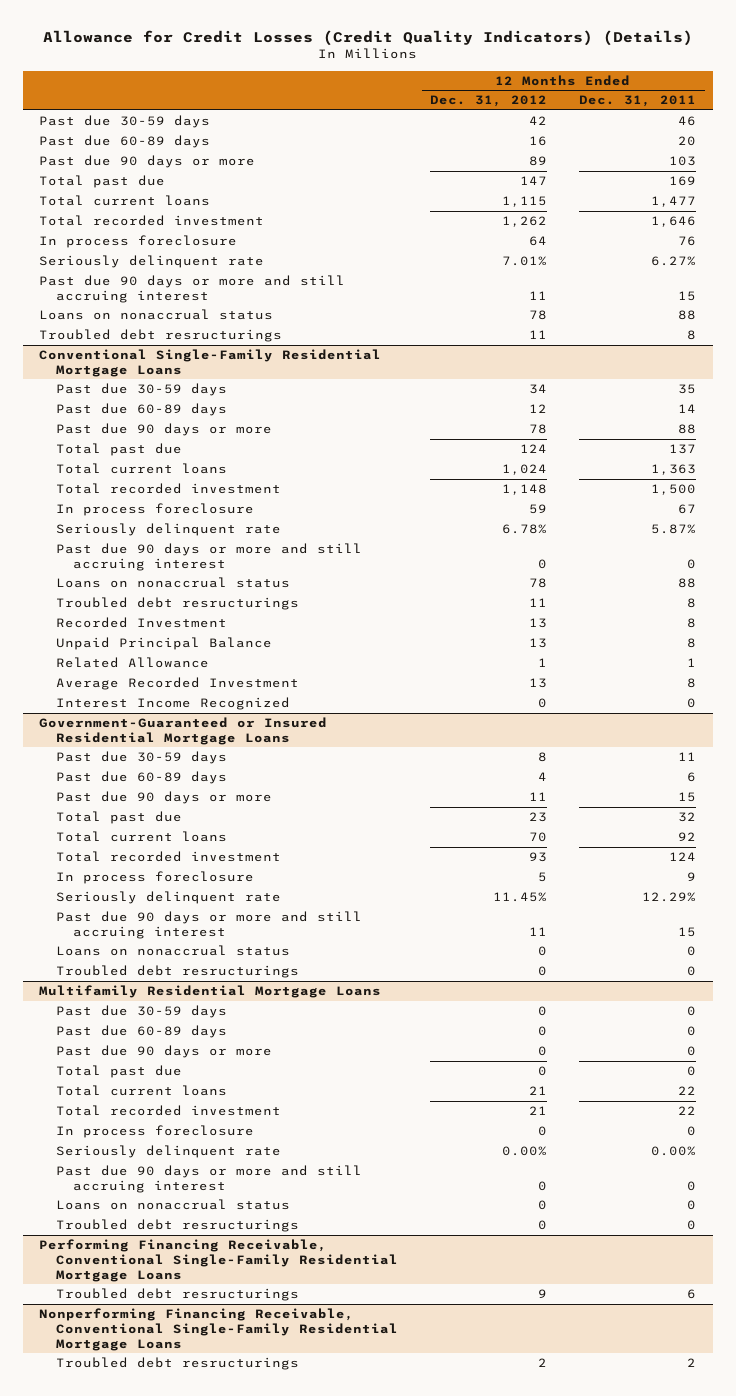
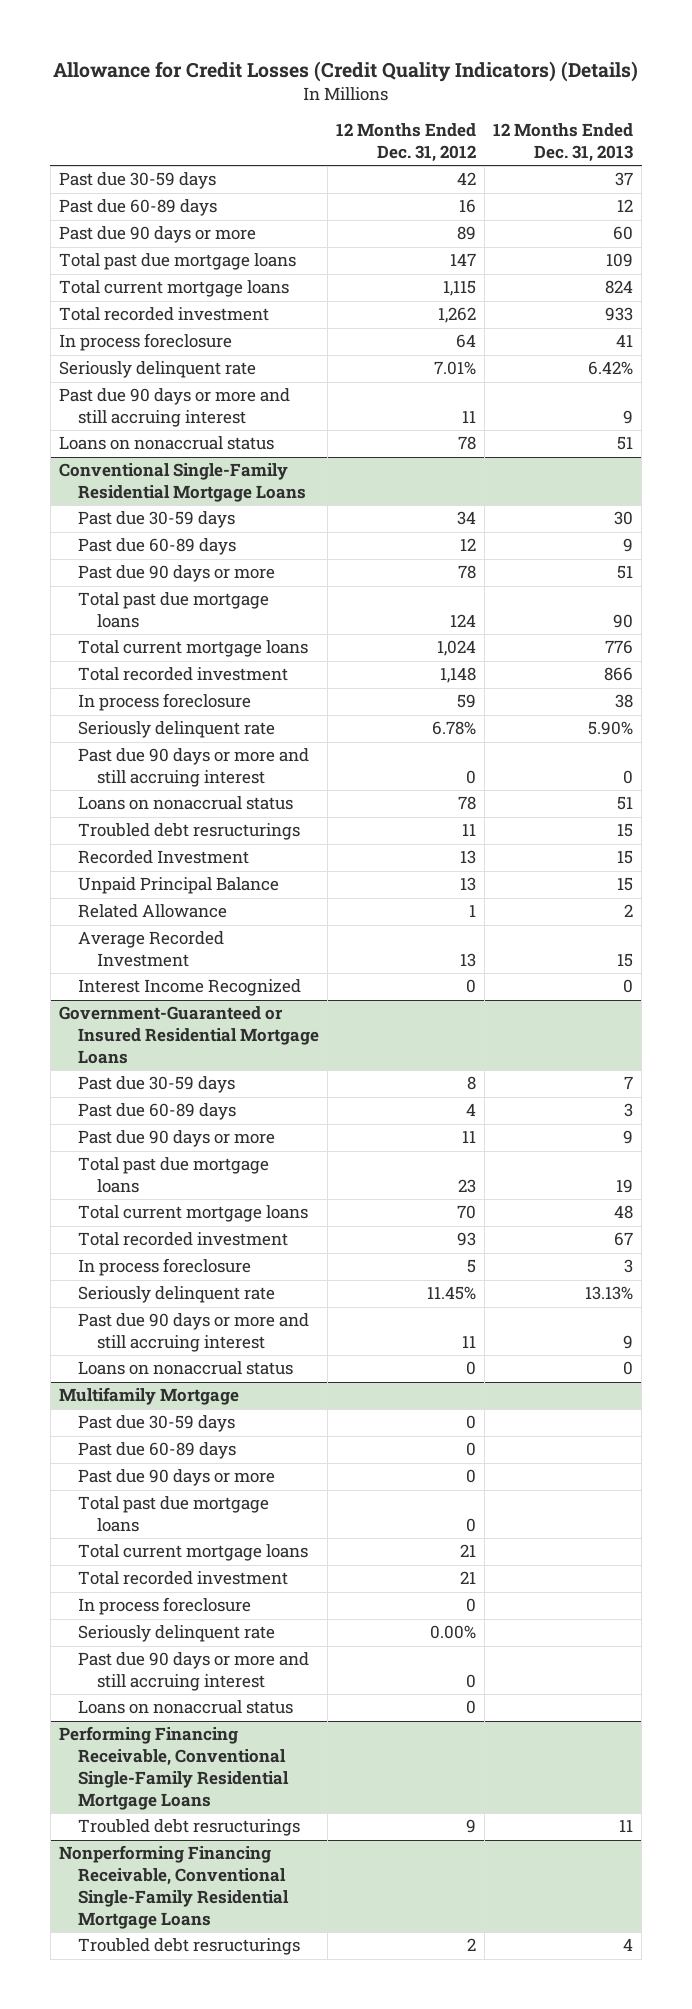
- | 12 Months Ended Dec. 31, 2012 | 12 Months Ended Dec. 31, 2011
+ | 12 Months Ended Dec. 31, 2012 | 12 Months Ended Dec. 31, 2013
- Total past due | 147 | 169
- Total current loans | 1,115 | 1,477
+ Total past due mortgage loans | 147 | 109
+ Total current mortgage loans | 1,115 | 824
- Troubled debt resructurings | 11 | 8
@ Conventional Single-Family Residential Mortgage Loans
- Total past due | 124 | 137
- Total current loans | 1,024 | 1,363
+ Total past due mortgage loans | 124 | 90
+ Total current mortgage loans | 1,024 | 776
@ Government-Guaranteed or Insured Residential Mortgage Loans
- Total past due | 23 | 32
- Total current loans | 70 | 92
+ Total past due mortgage loans | 23 | 19
+ Total current mortgage loans | 70 | 48
- Troubled debt resructurings | 0 | 0
- Multifamily Residential Mortgage Loans
+ Multifamily Mortgage
- Total past due | 0 | 0
- Total current loans | 21 | 22
+ Total past due mortgage loans | 0 |
+ Total current mortgage loans | 21 |
- Troubled debt resructurings | 0 | 0

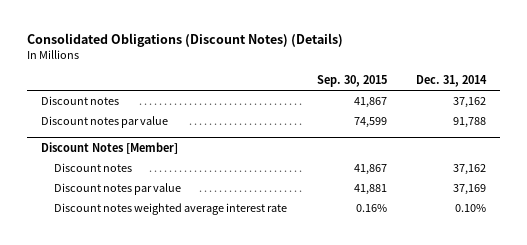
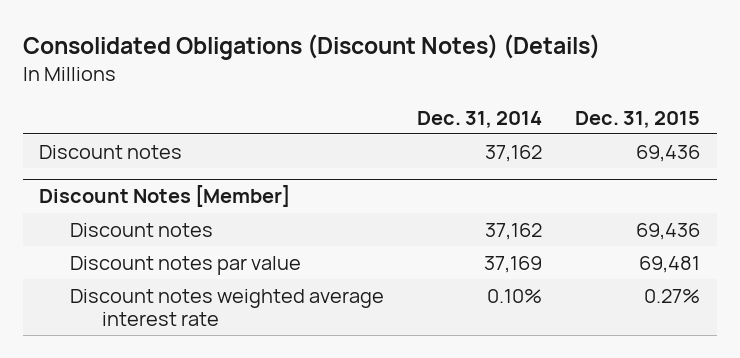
- | Sep. 30, 2015 | Dec. 31, 2014
+ | Dec. 31, 2014 | Dec. 31, 2015
- Discount notes par value | 74,599 | 91,788

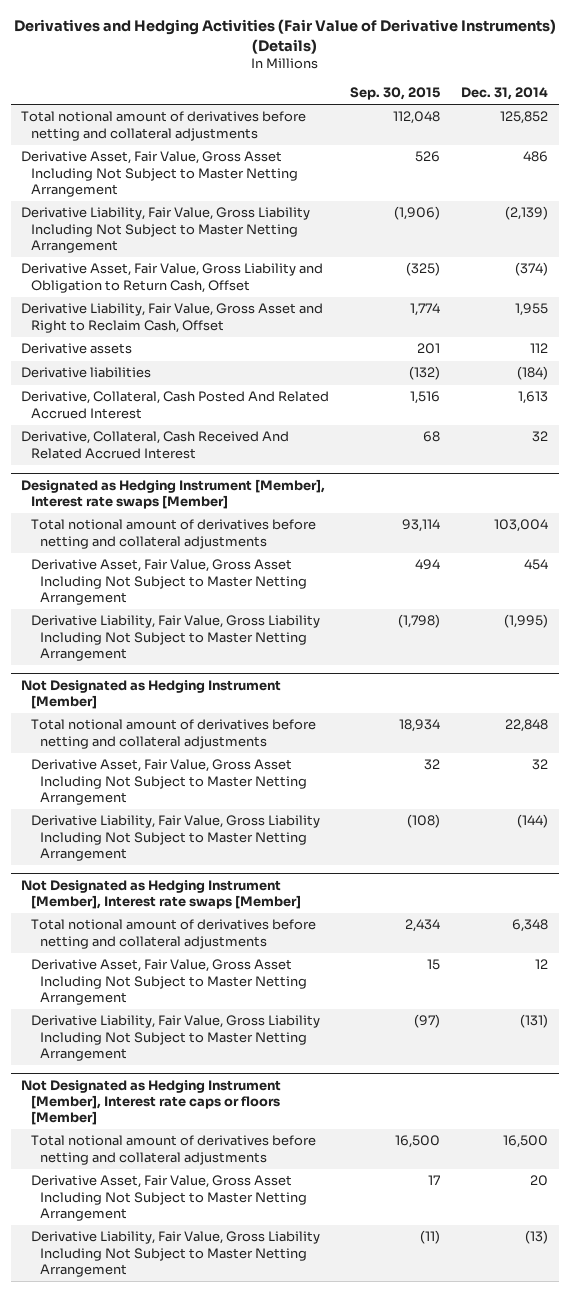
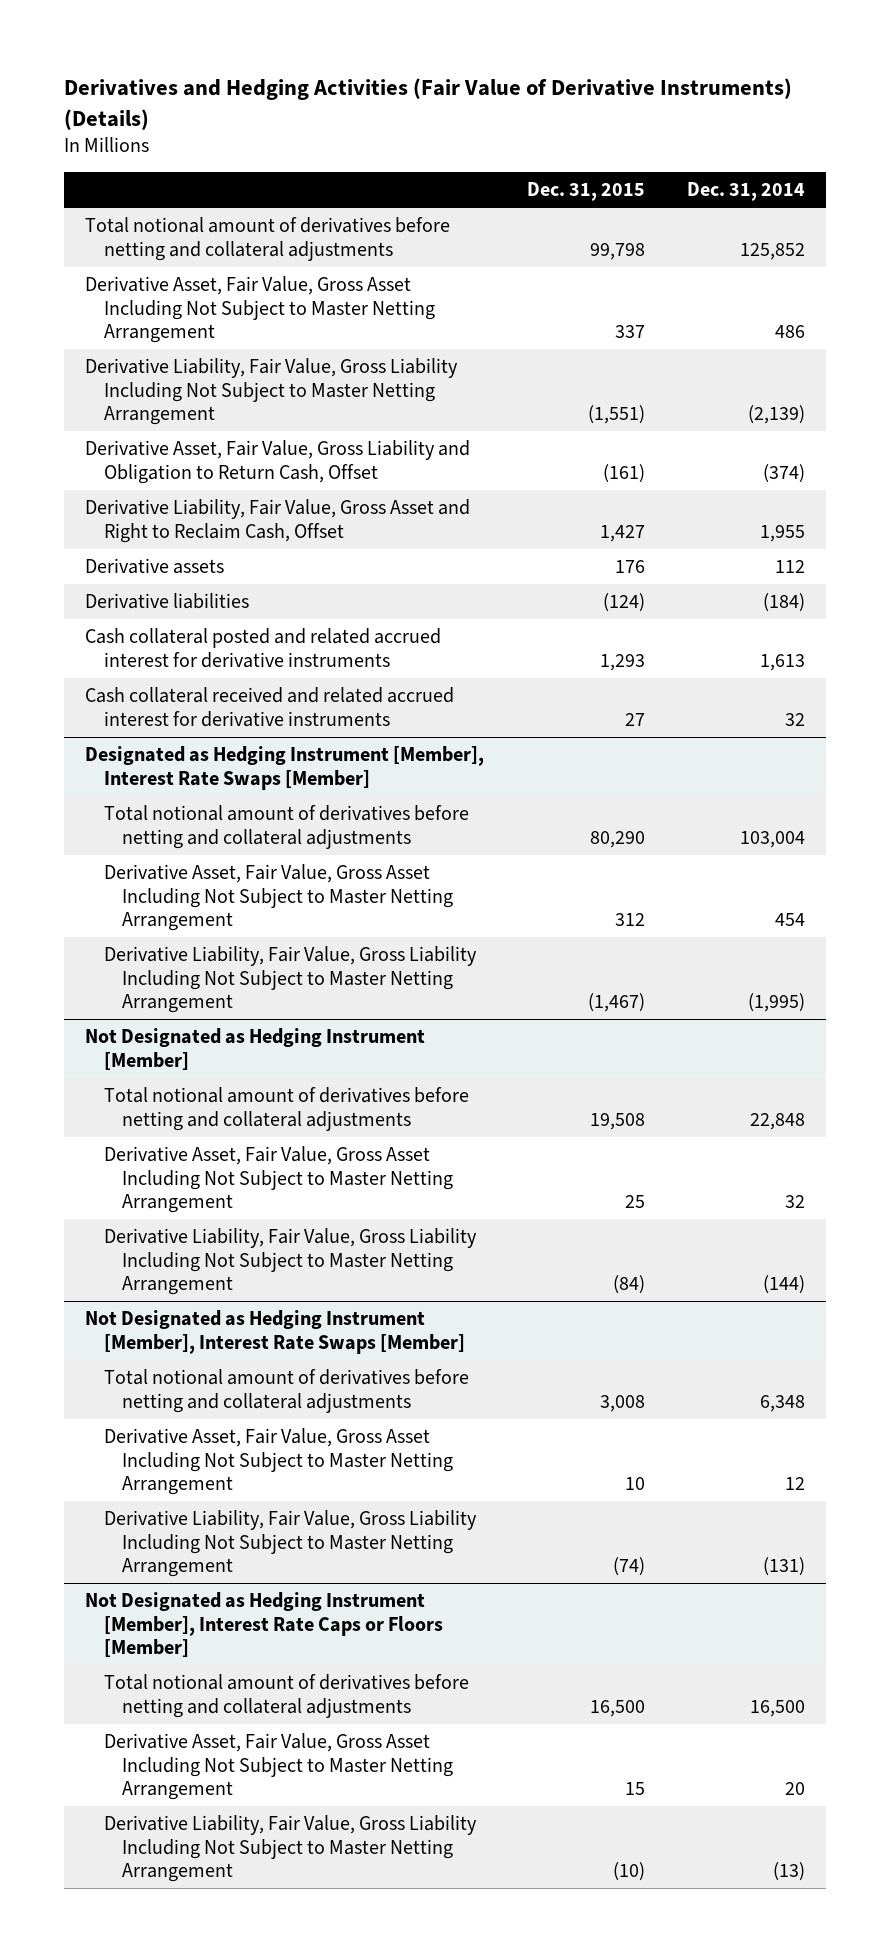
- | Sep. 30, 2015 | Dec. 31, 2014
+ | Dec. 31, 2015 | Dec. 31, 2014
- Derivative, Collateral, Cash Posted And Related Accrued Interest | 1,516 | 1,613
- Derivative, Collateral, Cash Received And Related Accrued Interest | 68 | 32
- Designated as Hedging Instrument [Member], Interest rate swaps [Member]
+ Cash collateral posted and related accrued interest for derivative instruments | 1,293 | 1,613
+ Cash collateral received and related accrued interest for derivative instruments | 27 | 32
+ Designated as Hedging Instrument [Member], Interest Rate Swaps [Member]
- Not Designated as Hedging Instrument [Member], Interest rate swaps [Member]
+ Not Designated as Hedging Instrument [Member], Interest Rate Swaps [Member]
- Not Designated as Hedging Instrument [Member], Interest rate caps or floors [Member]
+ Not Designated as Hedging Instrument [Member], Interest Rate Caps or Floors [Member]

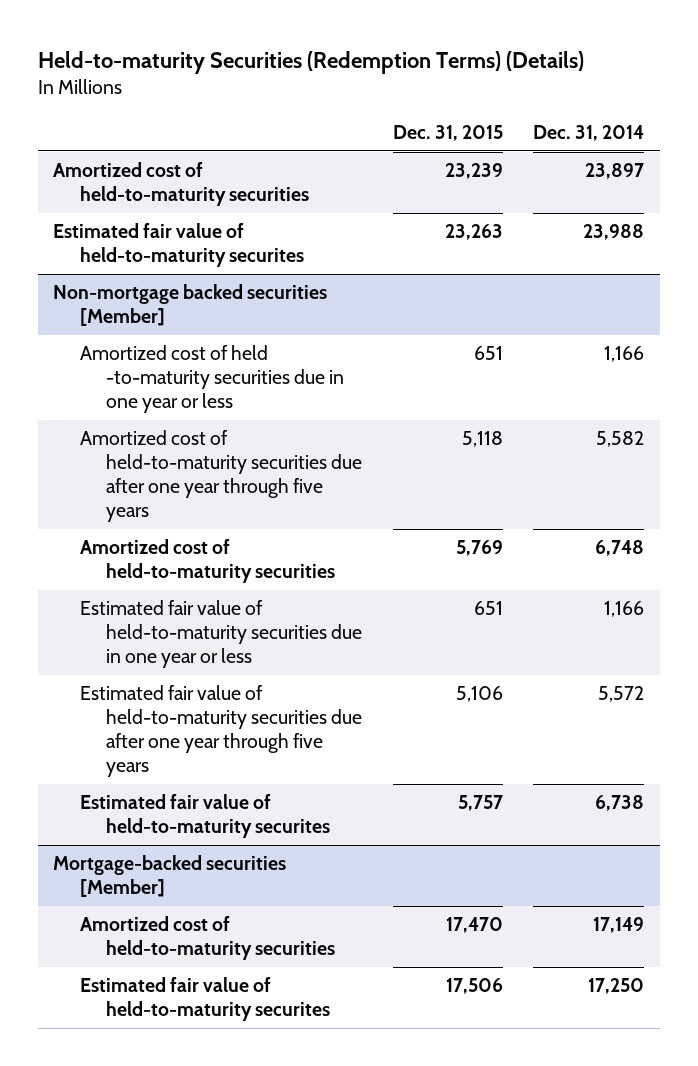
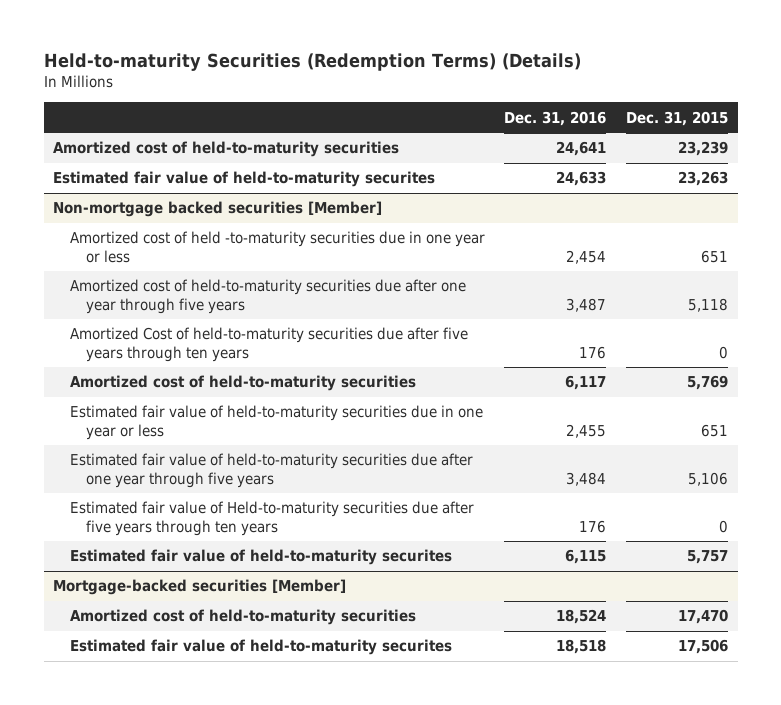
- | Dec. 31, 2015 | Dec. 31, 2014
+ | Dec. 31, 2016 | Dec. 31, 2015
@ Non-mortgage backed securities [Member]
+ Amortized Cost of held-to-maturity securities due after five years through ten years | 176 | 0
+ Estimated fair value of Held-to-maturity securities due after five years through ten years | 176 | 0

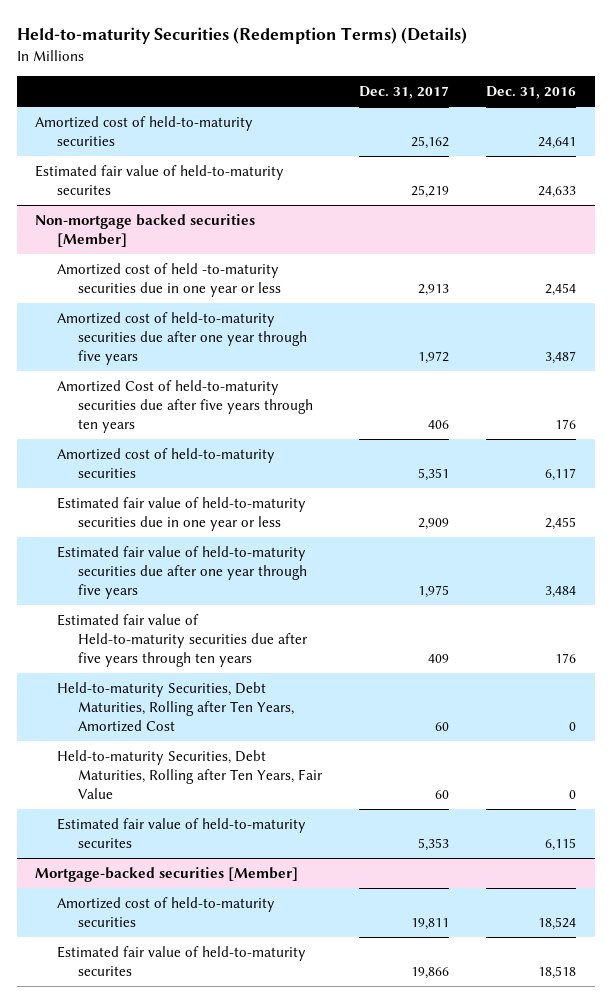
- | Dec. 31, 2016 | Dec. 31, 2015
+ | Dec. 31, 2017 | Dec. 31, 2016
@ Non-mortgage backed securities [Member]
+ Held-to-maturity Securities, Debt Maturities, Rolling after Ten Years, Amortized Cost | 60 | 0
+ Held-to-maturity Securities, Debt Maturities, Rolling after Ten Years, Fair Value | 60 | 0

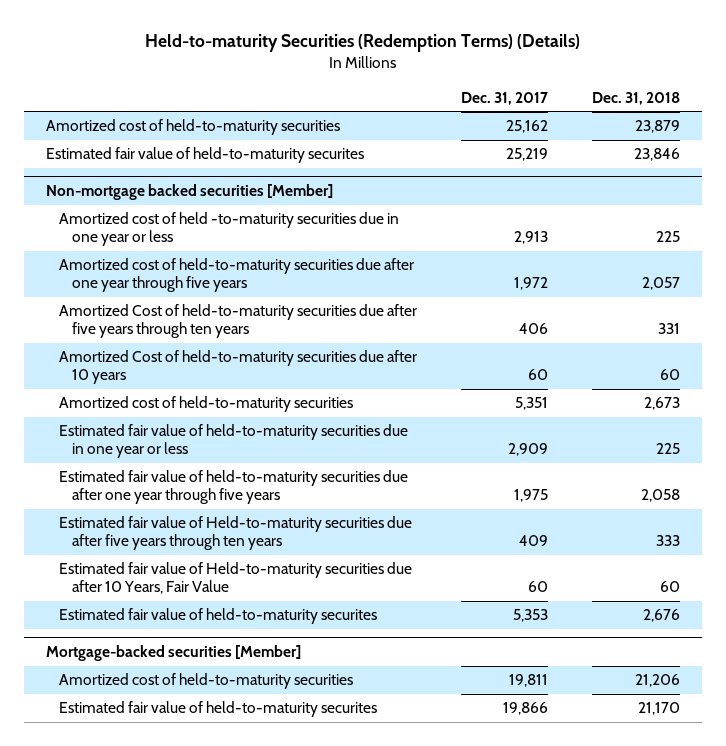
- | Dec. 31, 2017 | Dec. 31, 2016
+ | Dec. 31, 2017 | Dec. 31, 2018
@ Non-mortgage backed securities [Member]
+ Amortized Cost of held-to-maturity securities due after 10 years | 60 | 60
- Held-to-maturity Securities, Debt Maturities, Rolling after Ten Years, Amortized Cost | 60 | 0
- Held-to-maturity Securities, Debt Maturities, Rolling after Ten Years, Fair Value | 60 | 0
+ Estimated fair value of Held-to-maturity securities due after 10 Years, Fair Value | 60 | 60

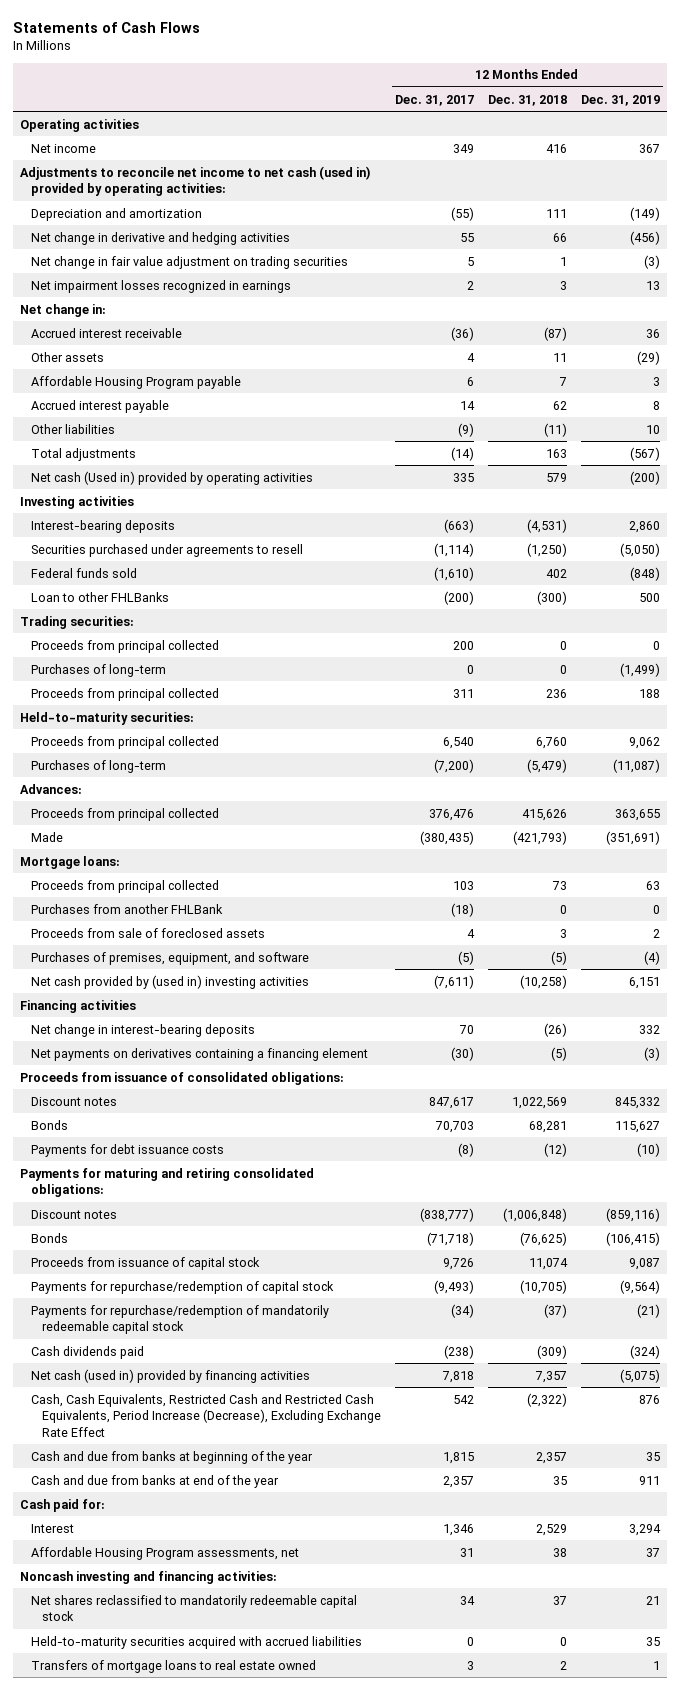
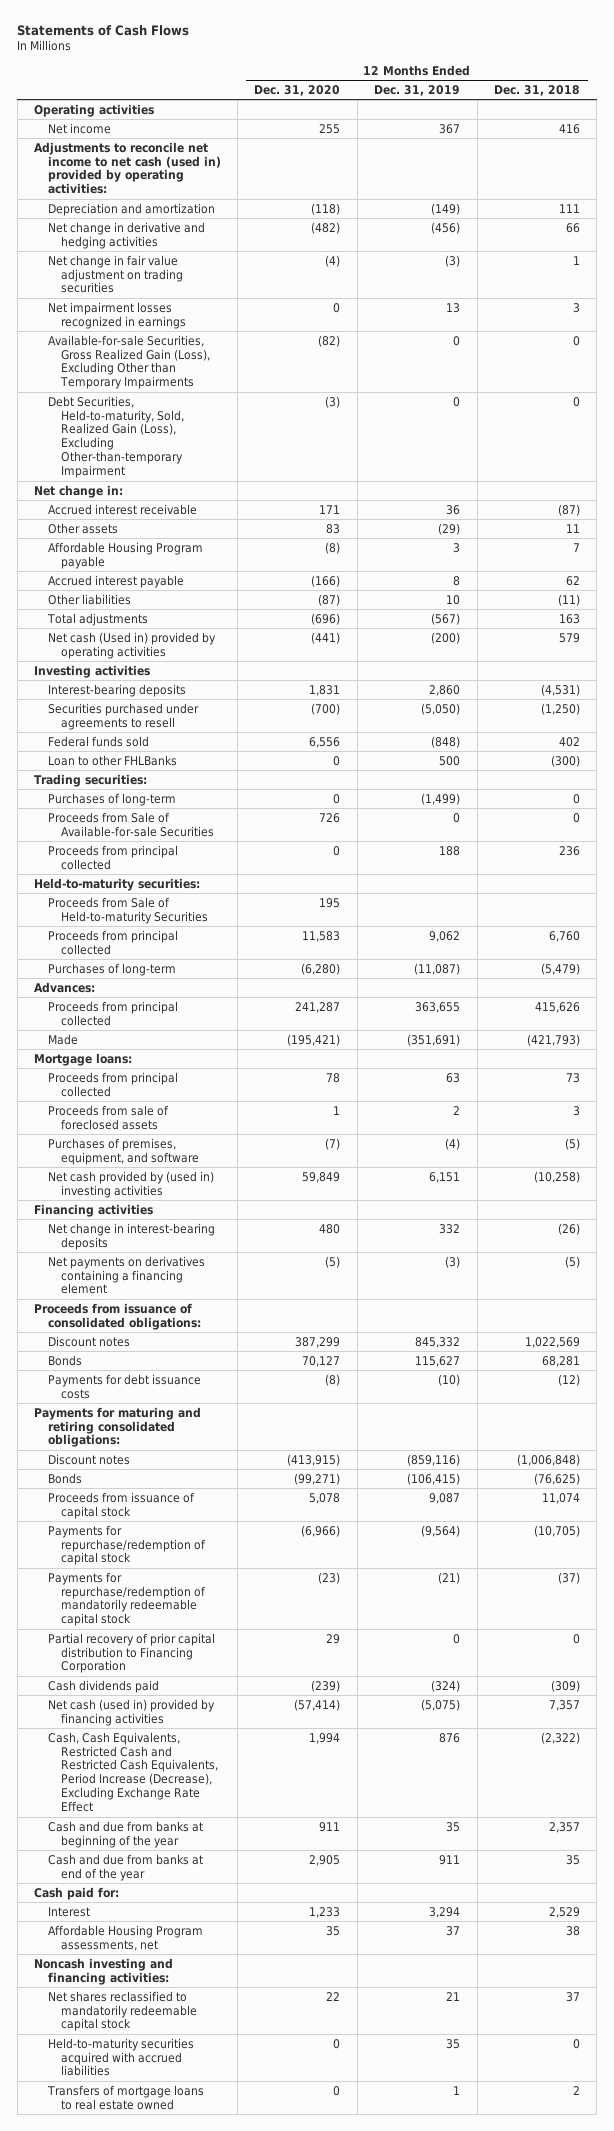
- | 12 Months Ended Dec. 31, 2017 | 12 Months Ended Dec. 31, 2018 | 12 Months Ended Dec. 31, 2019
+ | 12 Months Ended Dec. 31, 2020 | 12 Months Ended Dec. 31, 2019 | 12 Months Ended Dec. 31, 2018
+ Available-for-sale Securities, Gross Realized Gain (Loss), Excluding Other than Temporary Impairments | (82) | 0 | 0
+ Debt Securities, Held-to-maturity, Sold, Realized Gain (Loss), Excluding Other-than-temporary Impairment | (3) | 0 | 0
- Proceeds from principal collected | 200 | 0 | 0
+ Proceeds from Sale of Available-for-sale Securities | 726 | 0 | 0
+ Proceeds from Sale of Held-to-maturity Securities | 195 | |
- Purchases from another FHLBank | (18) | 0 | 0
+ Partial recovery of prior capital distribution to Financing Corporation | 29 | 0 | 0

